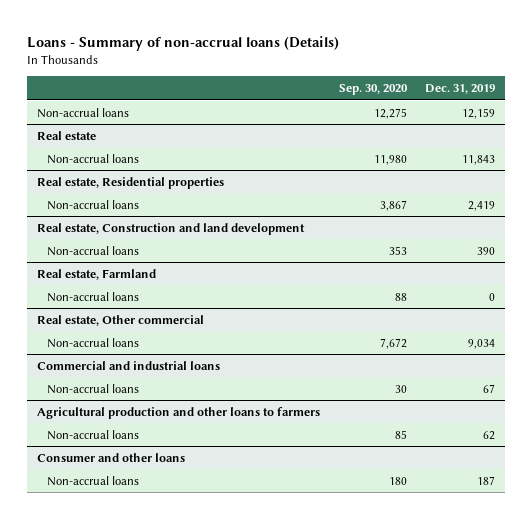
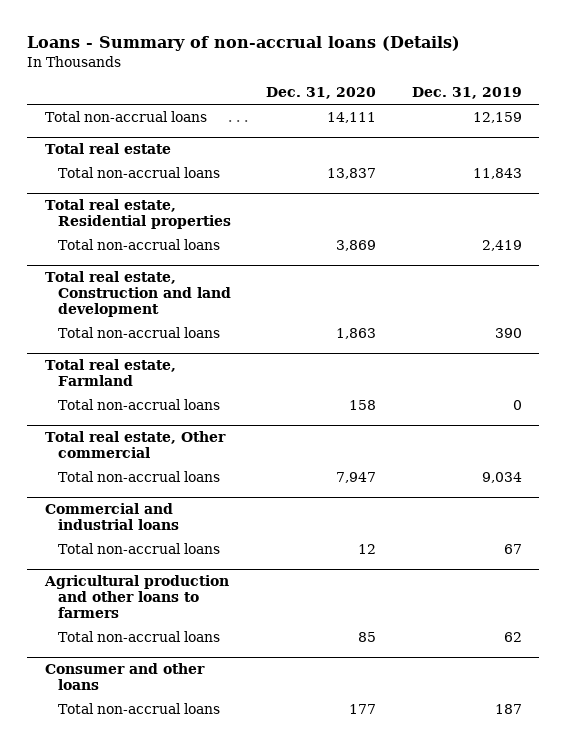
- | Sep. 30, 2020 | Dec. 31, 2019
+ | Dec. 31, 2020 | Dec. 31, 2019
- Non-accrual loans | 12,275 | 12,159
- Real estate
- Non-accrual loans | 11,980 | 11,843
- Real estate, Residential properties
- Non-accrual loans | 3,867 | 2,419
- Real estate, Construction and land development
- Non-accrual loans | 353 | 390
- Real estate, Farmland
- Non-accrual loans | 88 | 0
- Real estate, Other commercial
- Non-accrual loans | 7,672 | 9,034
+ Total non-accrual loans | 14,111 | 12,159
+ Total real estate
+ Total non-accrual loans | 13,837 | 11,843
+ Total real estate, Residential properties
+ Total non-accrual loans | 3,869 | 2,419
+ Total real estate, Construction and land development
+ Total non-accrual loans | 1,863 | 390
+ Total real estate, Farmland
+ Total non-accrual loans | 158 | 0
+ Total real estate, Other commercial
+ Total non-accrual loans | 7,947 | 9,034
@ Commercial and industrial loans
- Non-accrual loans | 30 | 67
+ Total non-accrual loans | 12 | 67
@ Agricultural production and other loans to farmers
- Non-accrual loans | 85 | 62
+ Total non-accrual loans | 85 | 62
@ Consumer and other loans
- Non-accrual loans | 180 | 187
+ Total non-accrual loans | 177 | 187

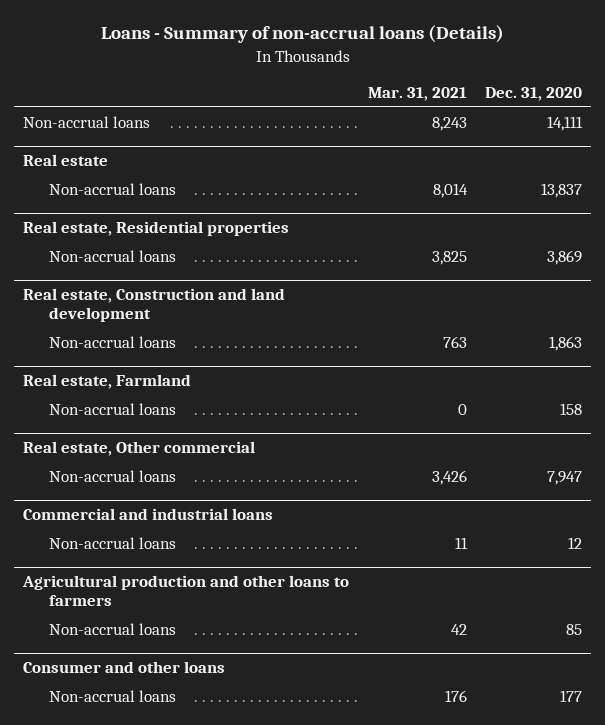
- | Dec. 31, 2020 | Dec. 31, 2019
+ | Mar. 31, 2021 | Dec. 31, 2020
- Total non-accrual loans | 14,111 | 12,159
- Total real estate
- Total non-accrual loans | 13,837 | 11,843
- Total real estate, Residential properties
- Total non-accrual loans | 3,869 | 2,419
- Total real estate, Construction and land development
- Total non-accrual loans | 1,863 | 390
- Total real estate, Farmland
- Total non-accrual loans | 158 | 0
- Total real estate, Other commercial
- Total non-accrual loans | 7,947 | 9,034
+ Non-accrual loans | 8,243 | 14,111
+ Real estate
+ Non-accrual loans | 8,014 | 13,837
+ Real estate, Residential properties
+ Non-accrual loans | 3,825 | 3,869
+ Real estate, Construction and land development
+ Non-accrual loans | 763 | 1,863
+ Real estate, Farmland
+ Non-accrual loans | 0 | 158
+ Real estate, Other commercial
+ Non-accrual loans | 3,426 | 7,947
@ Commercial and industrial loans
- Total non-accrual loans | 12 | 67
+ Non-accrual loans | 11 | 12
@ Agricultural production and other loans to farmers
- Total non-accrual loans | 85 | 62
+ Non-accrual loans | 42 | 85
@ Consumer and other loans
- Total non-accrual loans | 177 | 187
+ Non-accrual loans | 176 | 177

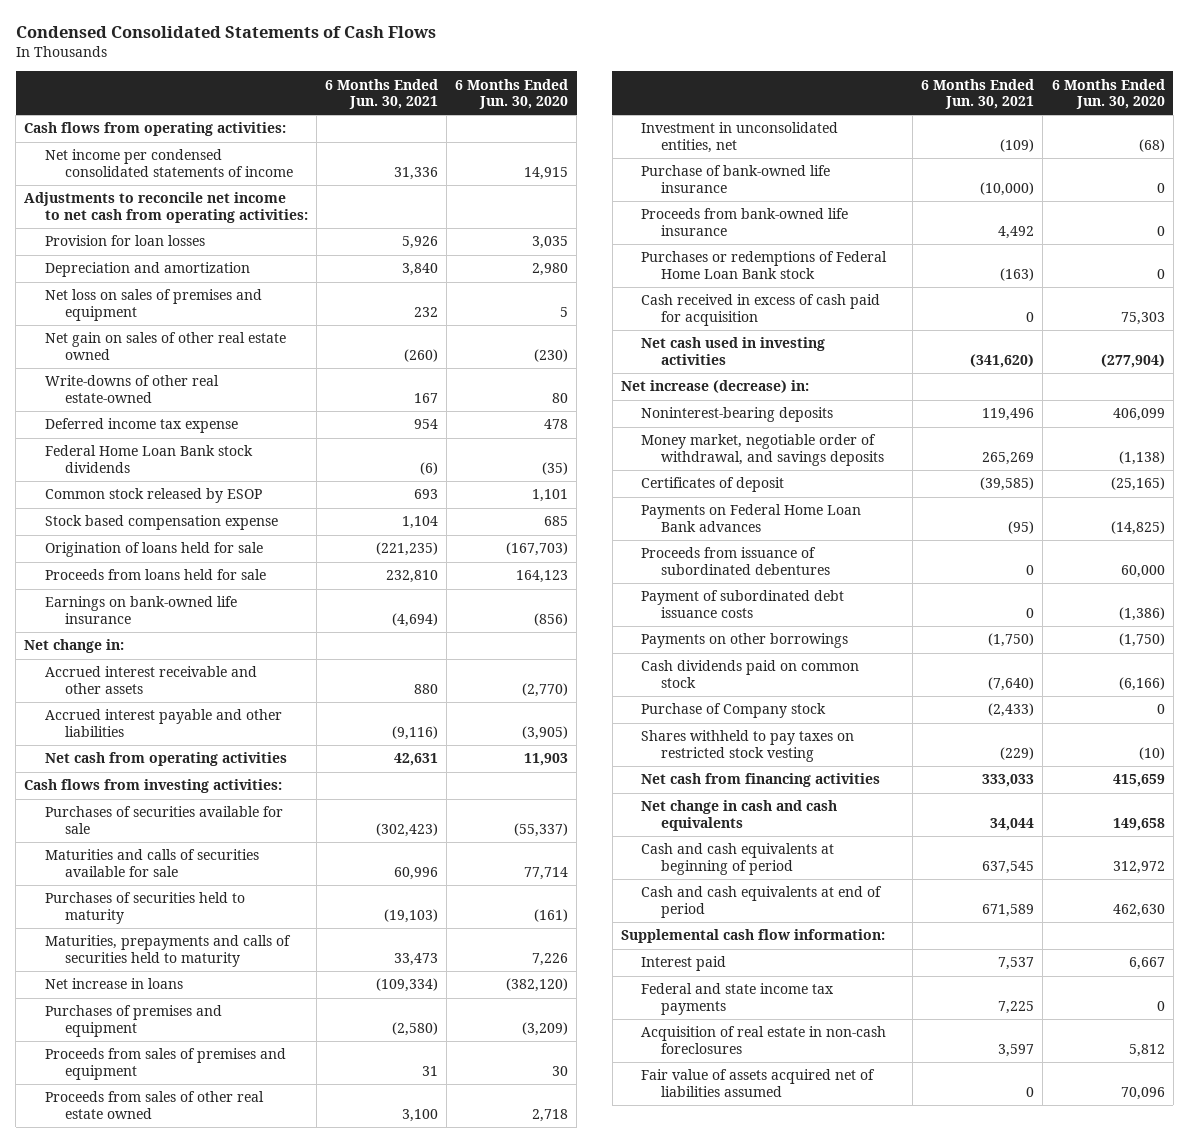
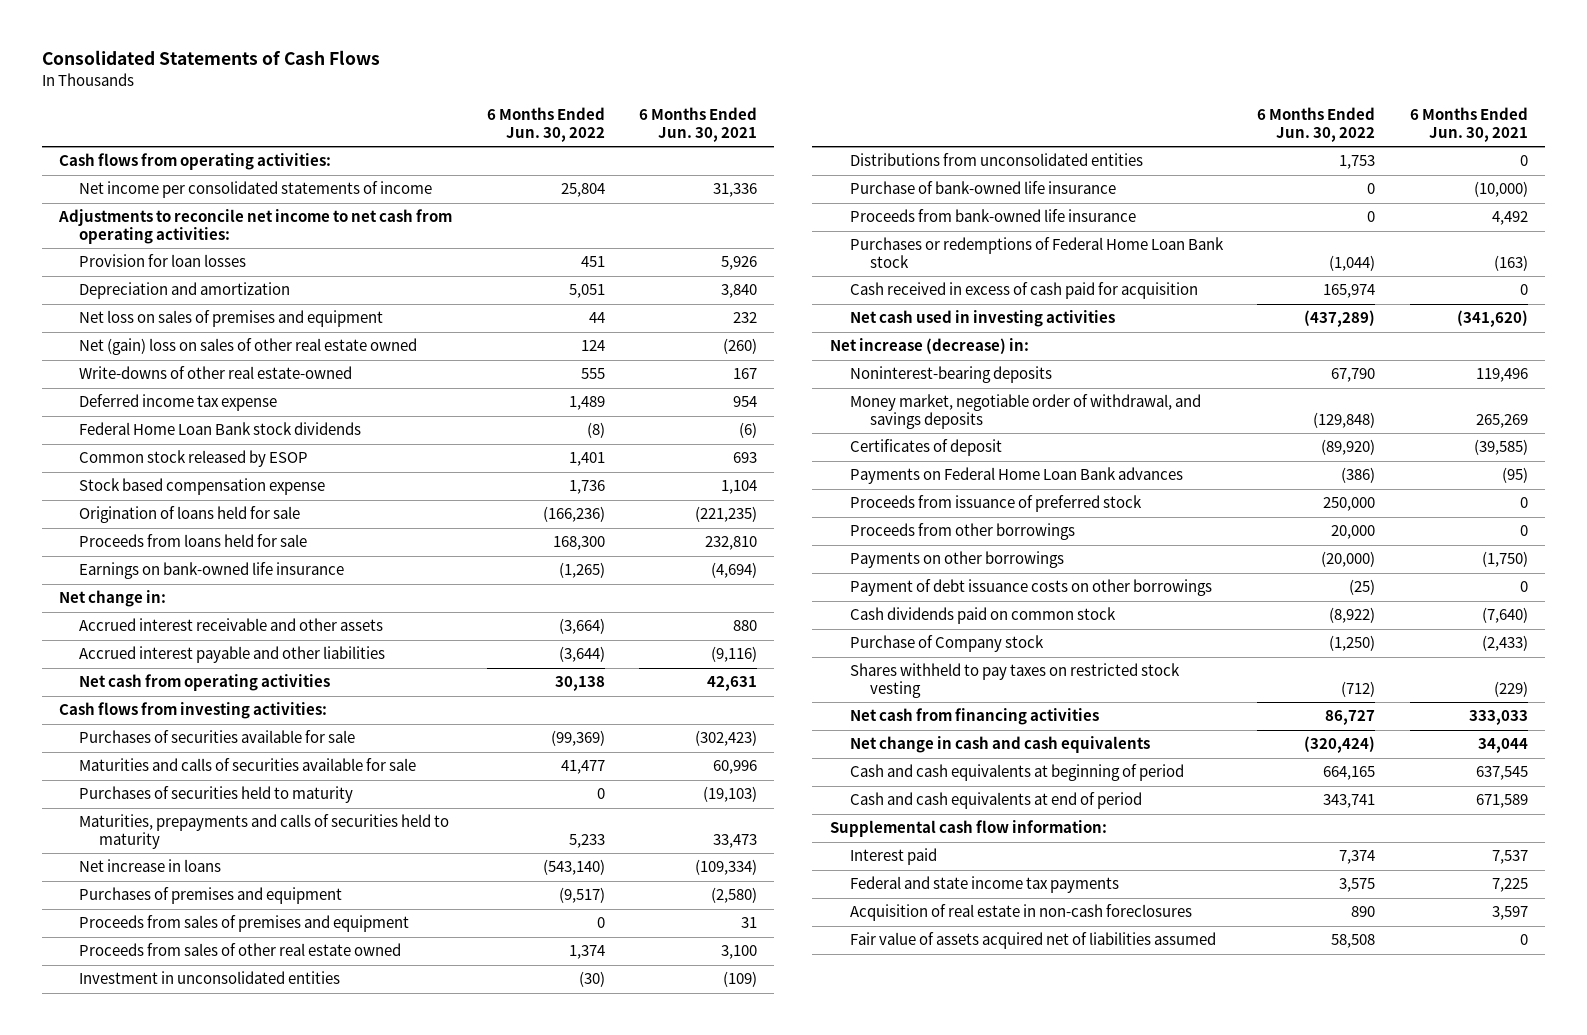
- Condensed Consolidated Statements of Cash Flows
+ Consolidated Statements of Cash Flows
- | 6 Months Ended Jun. 30, 2021 | 6 Months Ended Jun. 30, 2020
+ | 6 Months Ended Jun. 30, 2022 | 6 Months Ended Jun. 30, 2021
- Net income per condensed consolidated statements of income | 31,336 | 14,915
+ Net income per consolidated statements of income | 25,804 | 31,336
- Net gain on sales of other real estate owned | (260) | (230)
+ Net (gain) loss on sales of other real estate owned | 124 | (260)
- Investment in unconsolidated entities, net | (109) | (68)
+ Investment in unconsolidated entities | (30) | (109)
+ Distributions from unconsolidated entities | 1,753 | 0
- Proceeds from issuance of subordinated debentures | 0 | 60,000
- Payment of subordinated debt issuance costs | 0 | (1,386)
+ Proceeds from issuance of preferred stock | 250,000 | 0
+ Proceeds from other borrowings | 20,000 | 0
+ Payment of debt issuance costs on other borrowings | (25) | 0

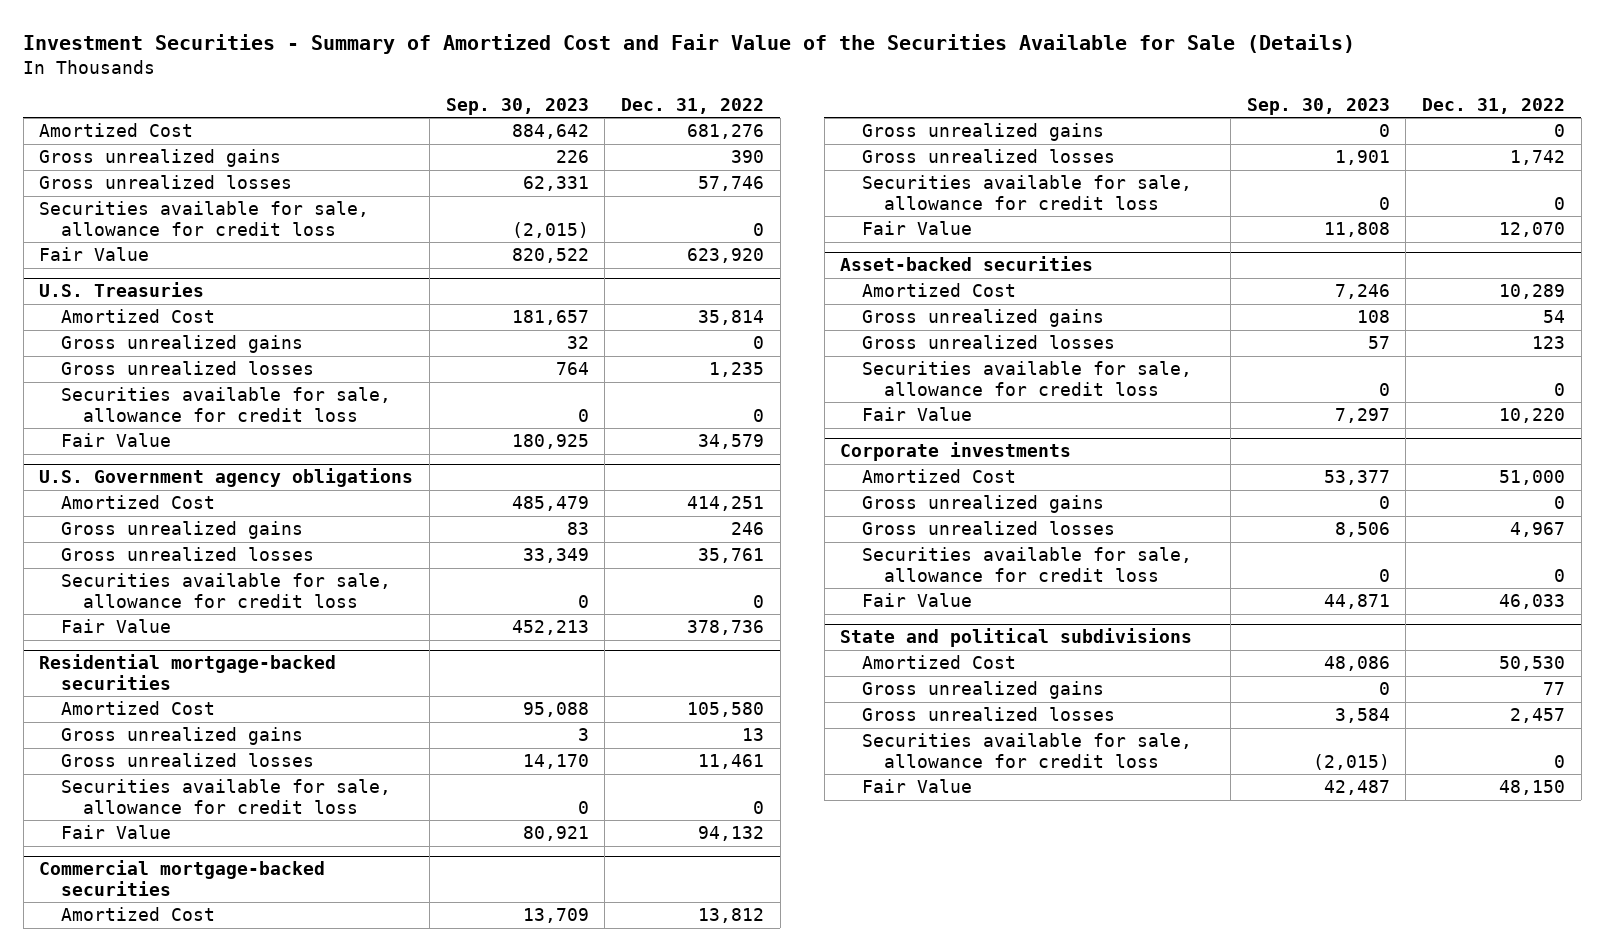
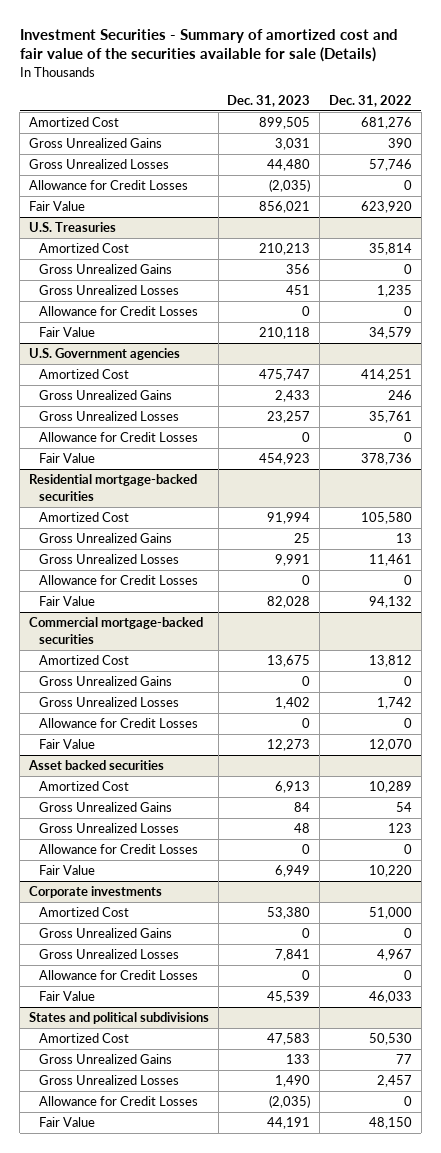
- Investment Securities - Summary of Amortized Cost and Fair Value of the Securities Available for Sale (Details)
+ Investment Securities - Summary of amortized cost and fair value of the securities available for sale (Details)
- | Sep. 30, 2023 | Dec. 31, 2022
+ | Dec. 31, 2023 | Dec. 31, 2022
- Gross unrealized gains | 226 | 390
- Gross unrealized losses | 62,331 | 57,746
- Securities available for sale, allowance for credit loss | (2,015) | 0
+ Gross Unrealized Gains | 3,031 | 390
+ Gross Unrealized Losses | 44,480 | 57,746
+ Allowance for Credit Losses | (2,035) | 0
@ U.S. Treasuries
- Gross unrealized gains | 32 | 0
- Gross unrealized losses | 764 | 1,235
- Securities available for sale, allowance for credit loss | 0 | 0
+ Gross Unrealized Gains | 356 | 0
+ Gross Unrealized Losses | 451 | 1,235
+ Allowance for Credit Losses | 0 | 0
- U.S. Government agency obligations
+ U.S. Government agencies
- Gross unrealized gains | 83 | 246
- Gross unrealized losses | 33,349 | 35,761
- Securities available for sale, allowance for credit loss | 0 | 0
+ Gross Unrealized Gains | 2,433 | 246
+ Gross Unrealized Losses | 23,257 | 35,761
+ Allowance for Credit Losses | 0 | 0
@ Residential mortgage-backed securities
- Gross unrealized gains | 3 | 13
- Gross unrealized losses | 14,170 | 11,461
- Securities available for sale, allowance for credit loss | 0 | 0
+ Gross Unrealized Gains | 25 | 13
+ Gross Unrealized Losses | 9,991 | 11,461
+ Allowance for Credit Losses | 0 | 0
@ Commercial mortgage-backed securities
- Gross unrealized gains | 0 | 0
- Gross unrealized losses | 1,901 | 1,742
- Securities available for sale, allowance for credit loss | 0 | 0
+ Gross Unrealized Gains | 0 | 0
+ Gross Unrealized Losses | 1,402 | 1,742
+ Allowance for Credit Losses | 0 | 0
- Asset-backed securities
+ Asset backed securities
- Gross unrealized gains | 108 | 54
- Gross unrealized losses | 57 | 123
- Securities available for sale, allowance for credit loss | 0 | 0
+ Gross Unrealized Gains | 84 | 54
+ Gross Unrealized Losses | 48 | 123
+ Allowance for Credit Losses | 0 | 0
@ Corporate investments
- Gross unrealized gains | 0 | 0
- Gross unrealized losses | 8,506 | 4,967
- Securities available for sale, allowance for credit loss | 0 | 0
+ Gross Unrealized Gains | 0 | 0
+ Gross Unrealized Losses | 7,841 | 4,967
+ Allowance for Credit Losses | 0 | 0
- State and political subdivisions
+ States and political subdivisions
- Gross unrealized gains | 0 | 77
- Gross unrealized losses | 3,584 | 2,457
- Securities available for sale, allowance for credit loss | (2,015) | 0
+ Gross Unrealized Gains | 133 | 77
+ Gross Unrealized Losses | 1,490 | 2,457
+ Allowance for Credit Losses | (2,035) | 0

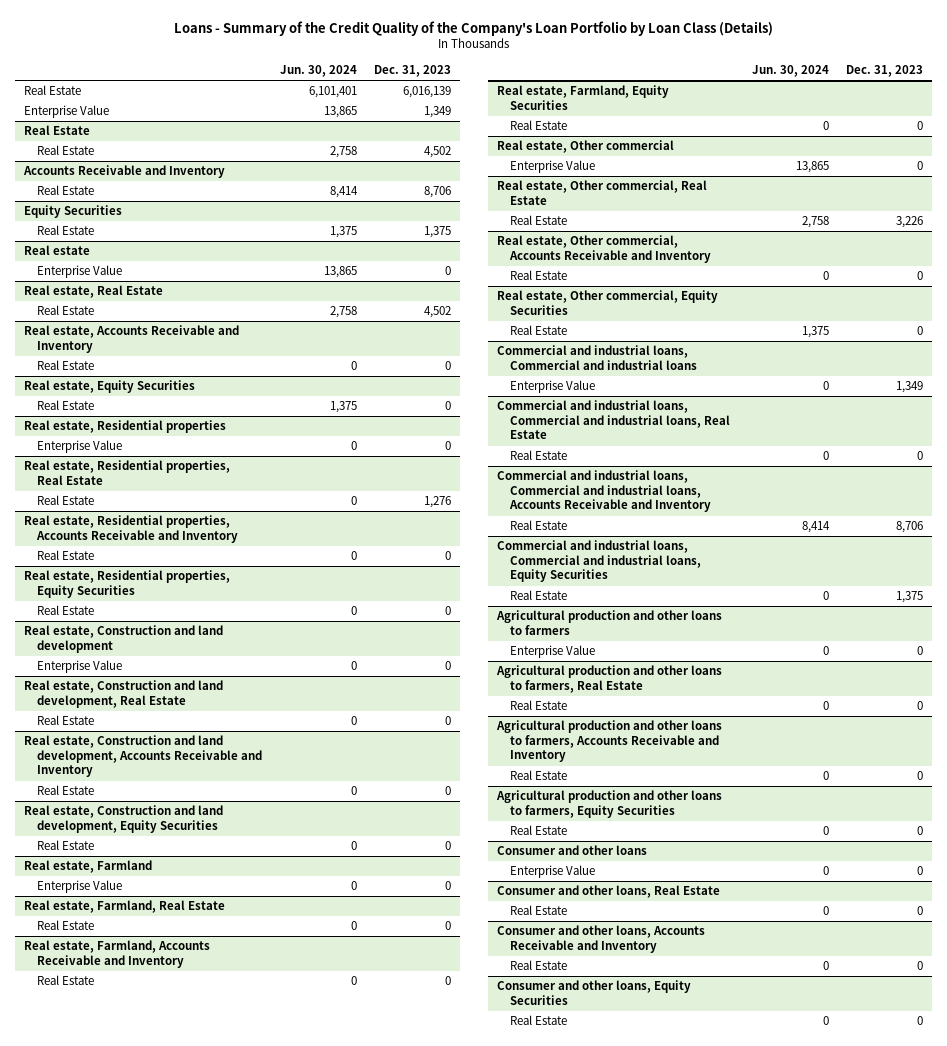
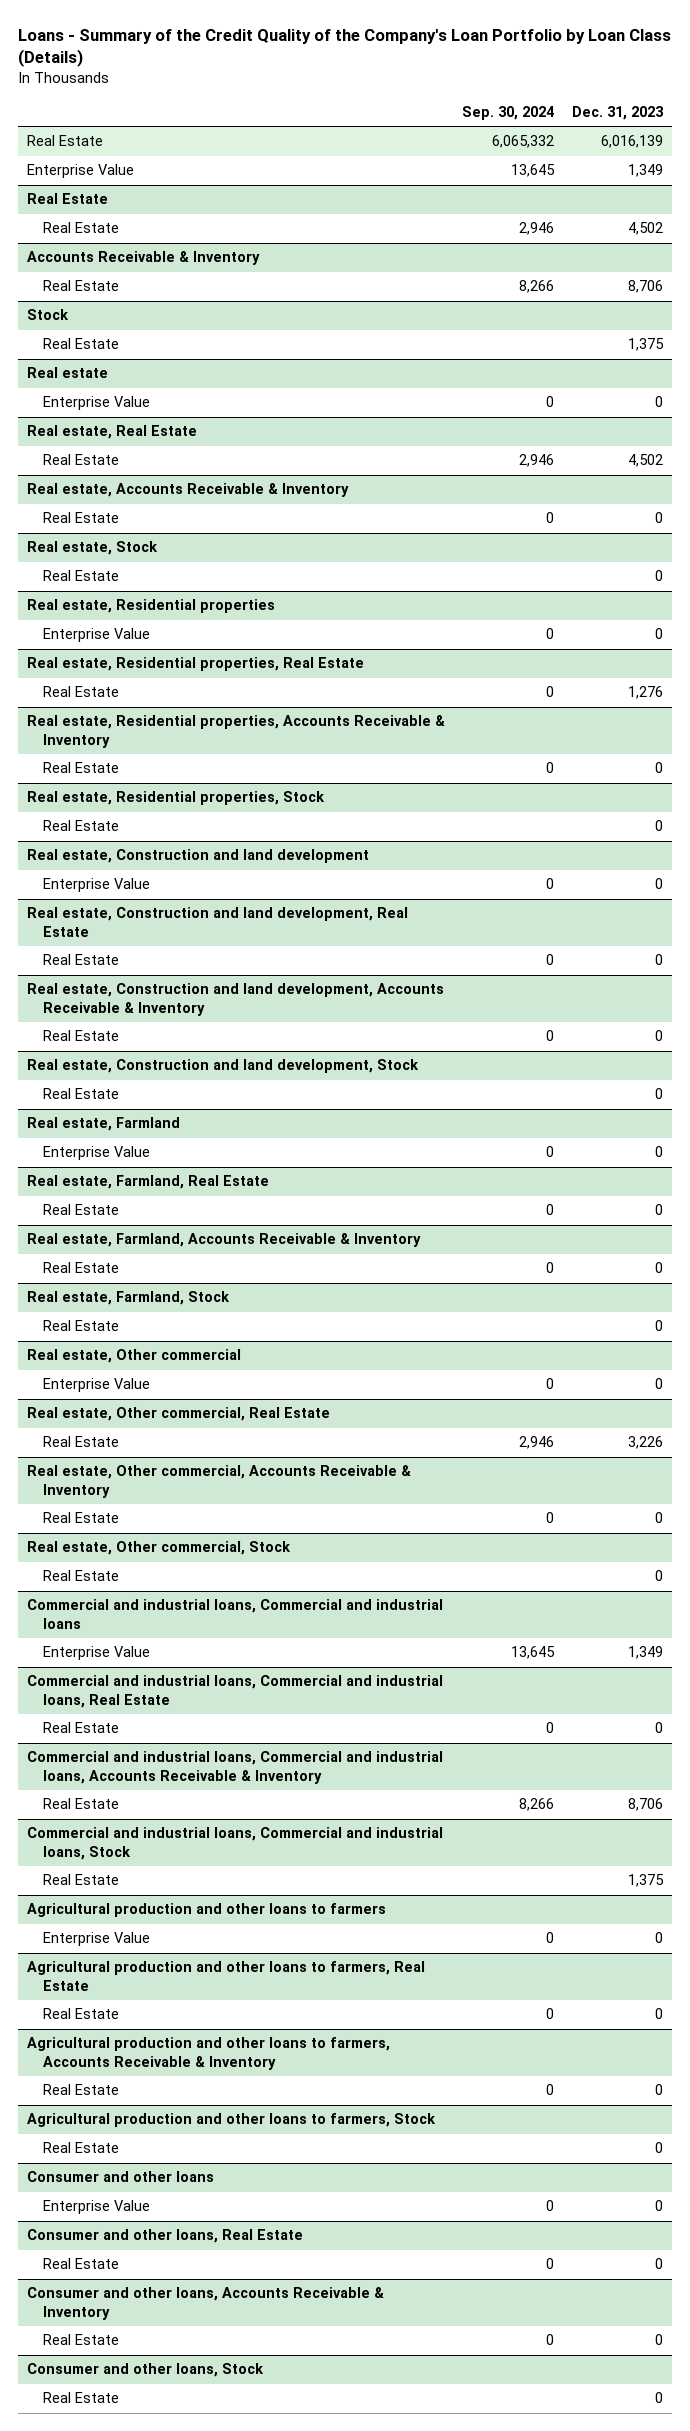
- | Jun. 30, 2024 | Dec. 31, 2023
+ | Sep. 30, 2024 | Dec. 31, 2023
- Accounts Receivable and Inventory
+ Accounts Receivable & Inventory
- Equity Securities
+ Stock
- Real estate, Accounts Receivable and Inventory
+ Real estate, Accounts Receivable & Inventory
- Real estate, Equity Securities
+ Real estate, Stock
- Real estate, Residential properties, Accounts Receivable and Inventory
+ Real estate, Residential properties, Accounts Receivable & Inventory
- Real estate, Residential properties, Equity Securities
+ Real estate, Residential properties, Stock
- Real estate, Construction and land development, Accounts Receivable and Inventory
+ Real estate, Construction and land development, Accounts Receivable & Inventory
- Real estate, Construction and land development, Equity Securities
+ Real estate, Construction and land development, Stock
- Real estate, Farmland, Accounts Receivable and Inventory
+ Real estate, Farmland, Accounts Receivable & Inventory
- Real estate, Farmland, Equity Securities
+ Real estate, Farmland, Stock
- Real estate, Other commercial, Accounts Receivable and Inventory
+ Real estate, Other commercial, Accounts Receivable & Inventory
- Real estate, Other commercial, Equity Securities
+ Real estate, Other commercial, Stock
- Commercial and industrial loans, Commercial and industrial loans, Accounts Receivable and Inventory
+ Commercial and industrial loans, Commercial and industrial loans, Accounts Receivable & Inventory
- Commercial and industrial loans, Commercial and industrial loans, Equity Securities
+ Commercial and industrial loans, Commercial and industrial loans, Stock
- Agricultural production and other loans to farmers, Accounts Receivable and Inventory
+ Agricultural production and other loans to farmers, Accounts Receivable & Inventory
- Agricultural production and other loans to farmers, Equity Securities
+ Agricultural production and other loans to farmers, Stock
- Consumer and other loans, Accounts Receivable and Inventory
+ Consumer and other loans, Accounts Receivable & Inventory
- Consumer and other loans, Equity Securities
+ Consumer and other loans, Stock

